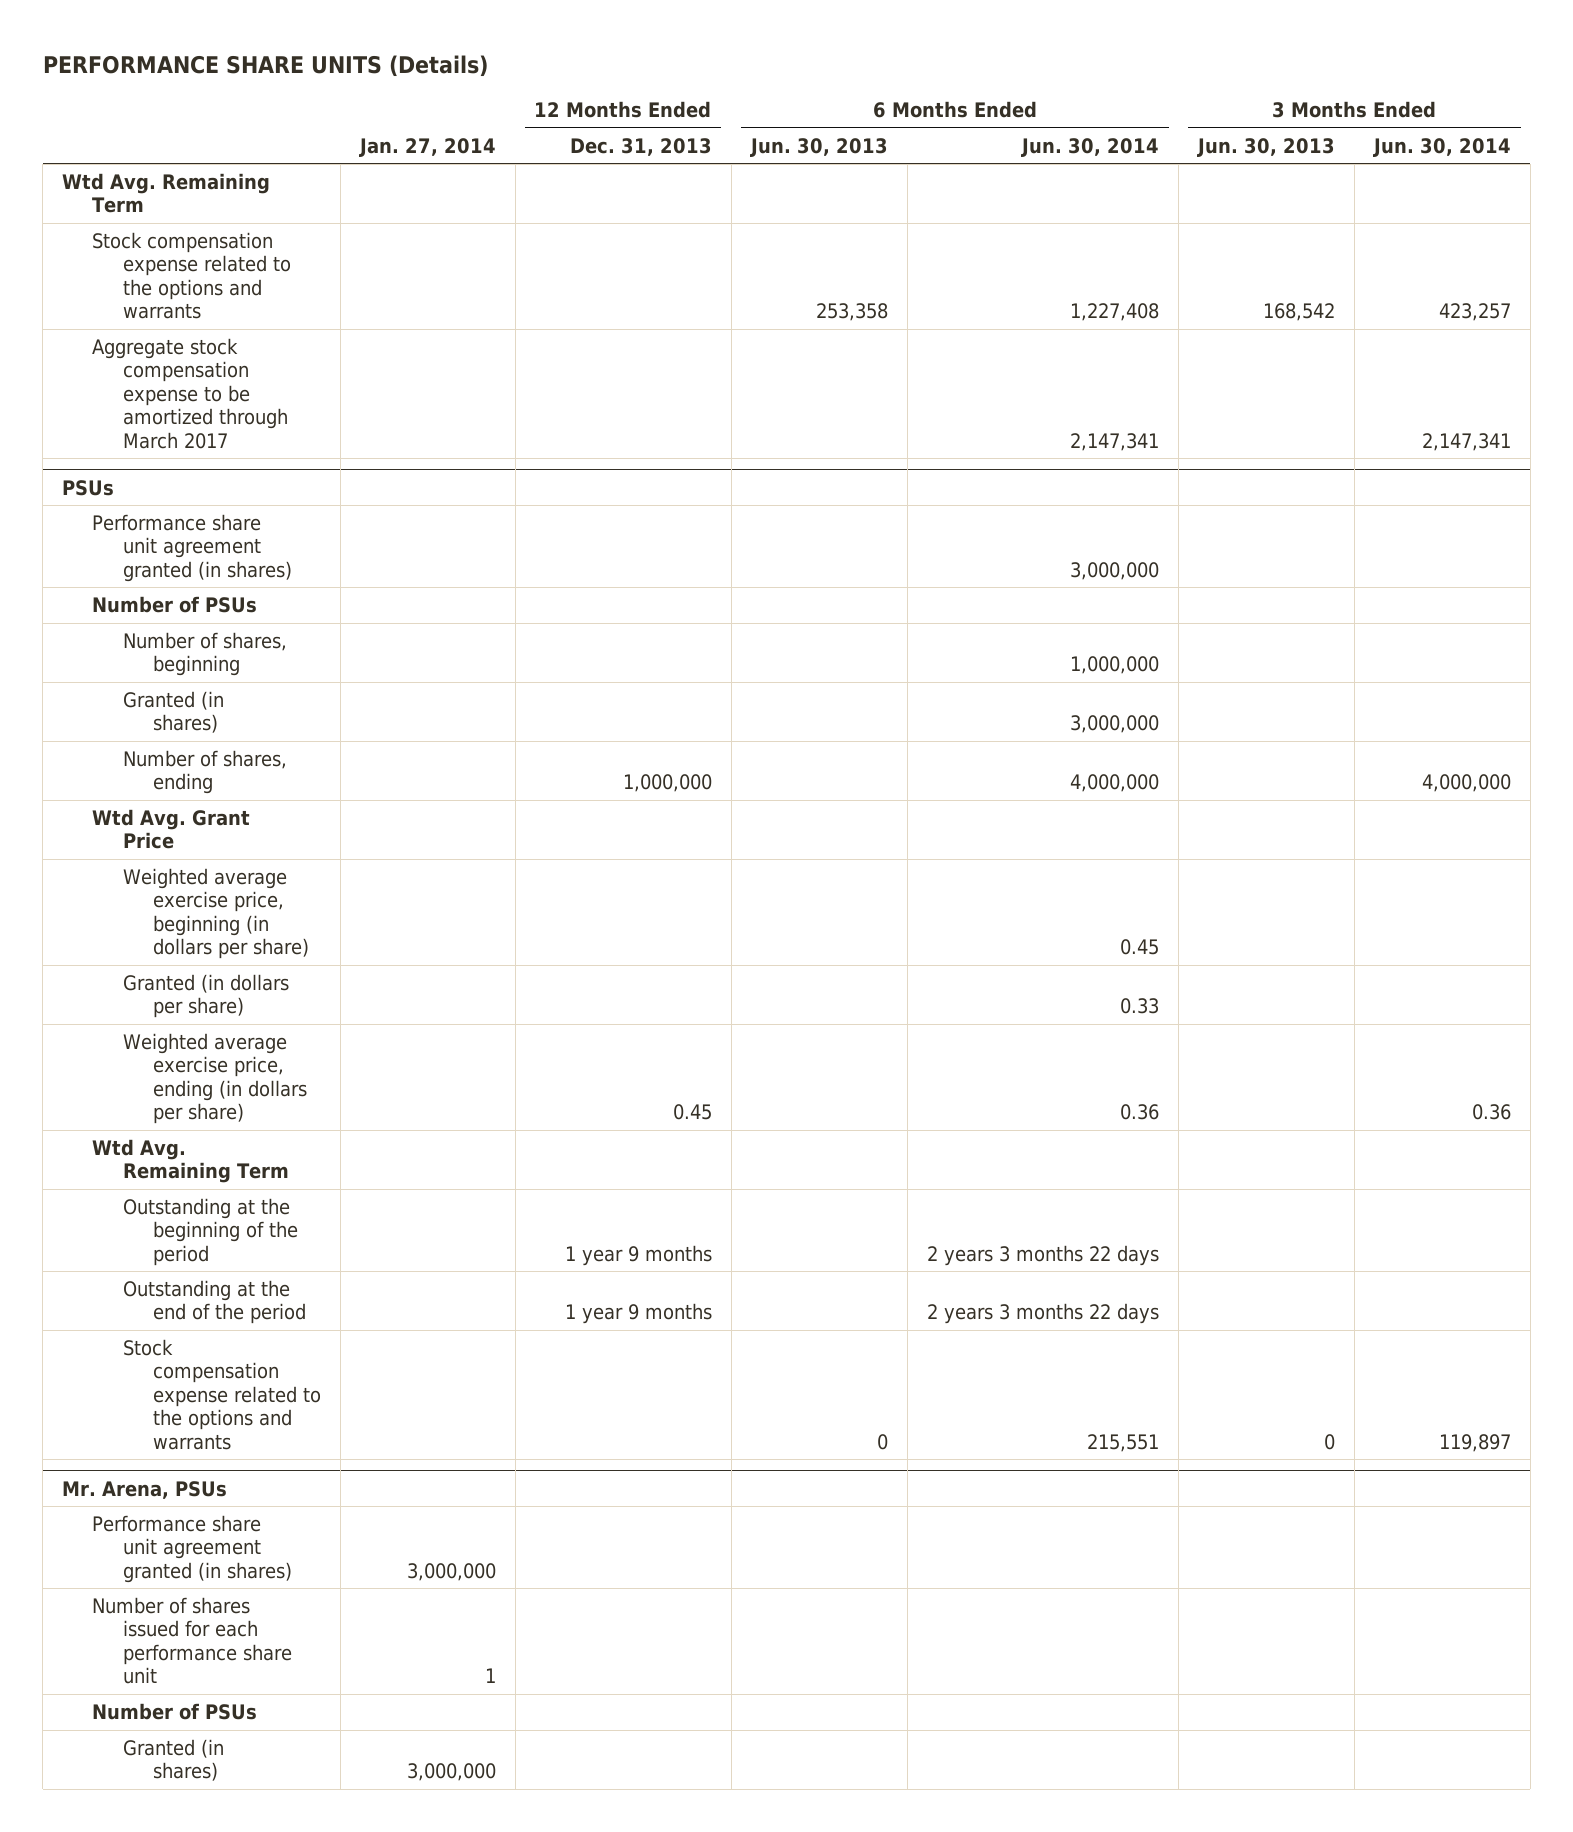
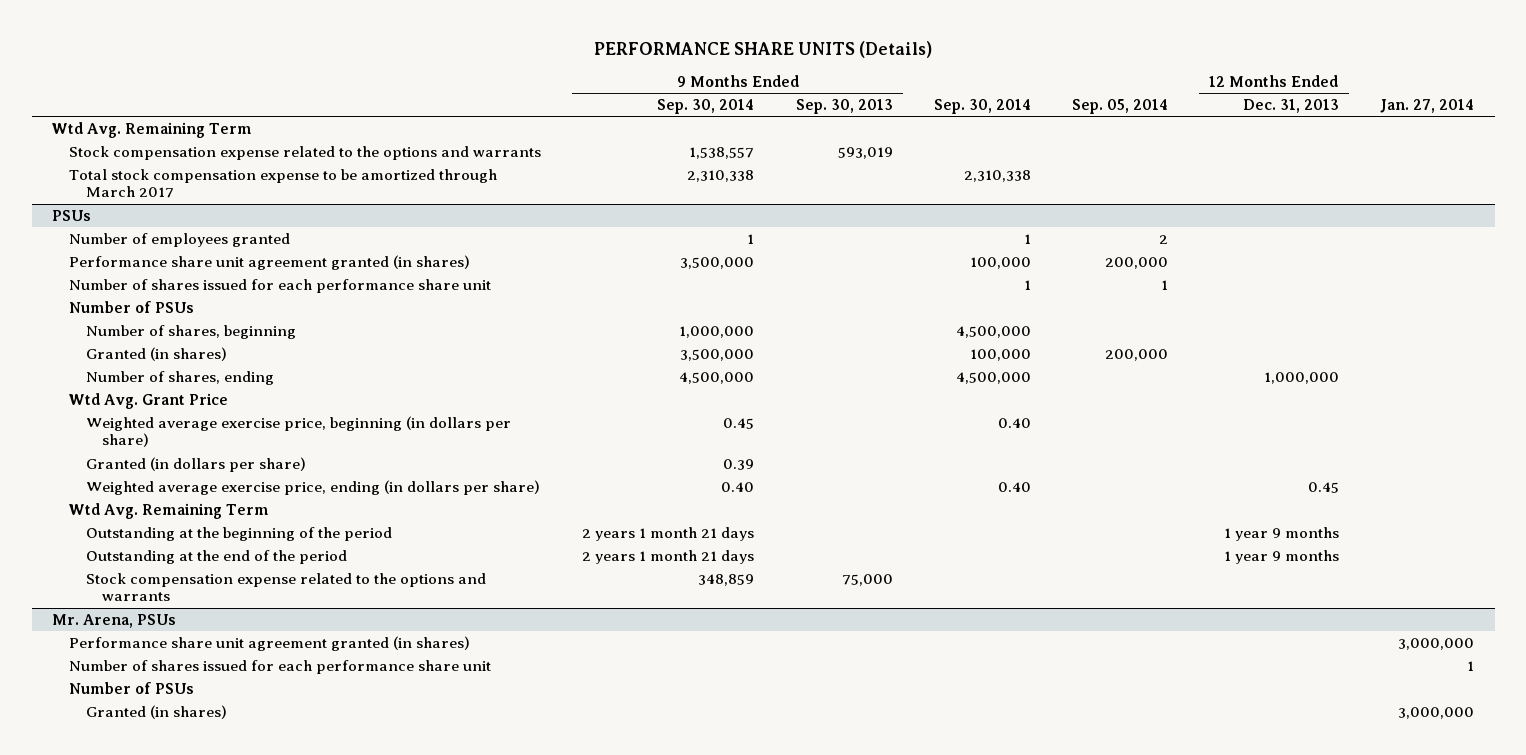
- | Jan. 27, 2014 | 12 Months Ended Dec. 31, 2013 | 6 Months Ended Jun. 30, 2013 | 6 Months Ended Jun. 30, 2014 | 3 Months Ended Jun. 30, 2013 | 3 Months Ended Jun. 30, 2014
+ | 9 Months Ended Sep. 30, 2014 | 9 Months Ended Sep. 30, 2013 | Sep. 30, 2014 | Sep. 05, 2014 | 12 Months Ended Dec. 31, 2013 | Jan. 27, 2014
- Aggregate stock compensation expense to be amortized through March 2017 | | | | 2,147,341 | | 2,147,341
+ Total stock compensation expense to be amortized through March 2017 | 2,310,338 | | 2,310,338 | | |
@ PSUs
+ Number of employees granted | 1 | | 1 | 2 | |
+ Number of shares issued for each performance share unit | | | 1 | 1 | |

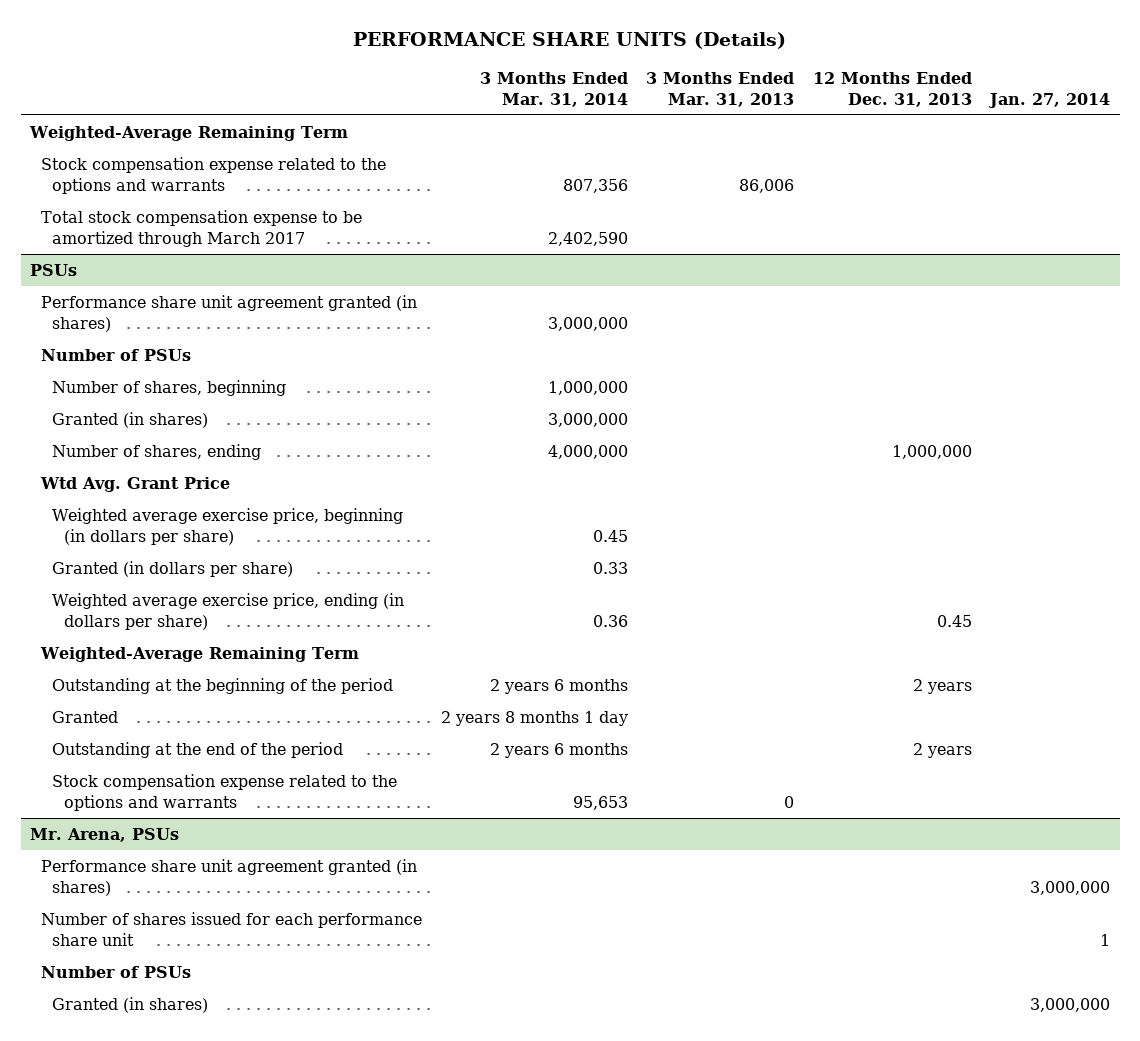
- | 9 Months Ended Sep. 30, 2014 | 9 Months Ended Sep. 30, 2013 | Sep. 30, 2014 | Sep. 05, 2014 | 12 Months Ended Dec. 31, 2013 | Jan. 27, 2014
+ | 3 Months Ended Mar. 31, 2014 | 3 Months Ended Mar. 31, 2013 | 12 Months Ended Dec. 31, 2013 | Jan. 27, 2014
- Wtd Avg. Remaining Term
+ Weighted-Average Remaining Term
@ PSUs
- Number of employees granted | 1 | | 1 | 2 | |
- Number of shares issued for each performance share unit | | | 1 | 1 | |
- Wtd Avg. Remaining Term
- Outstanding at the beginning of the period | 2 years 1 month 21 days | | | | 1 year 9 months |
- Outstanding at the end of the period | 2 years 1 month 21 days | | | | 1 year 9 months |
+ Weighted-Average Remaining Term
+ Outstanding at the beginning of the period | 2 years 6 months | | 2 years |
+ Granted | 2 years 8 months 1 day | | |
+ Outstanding at the end of the period | 2 years 6 months | | 2 years |

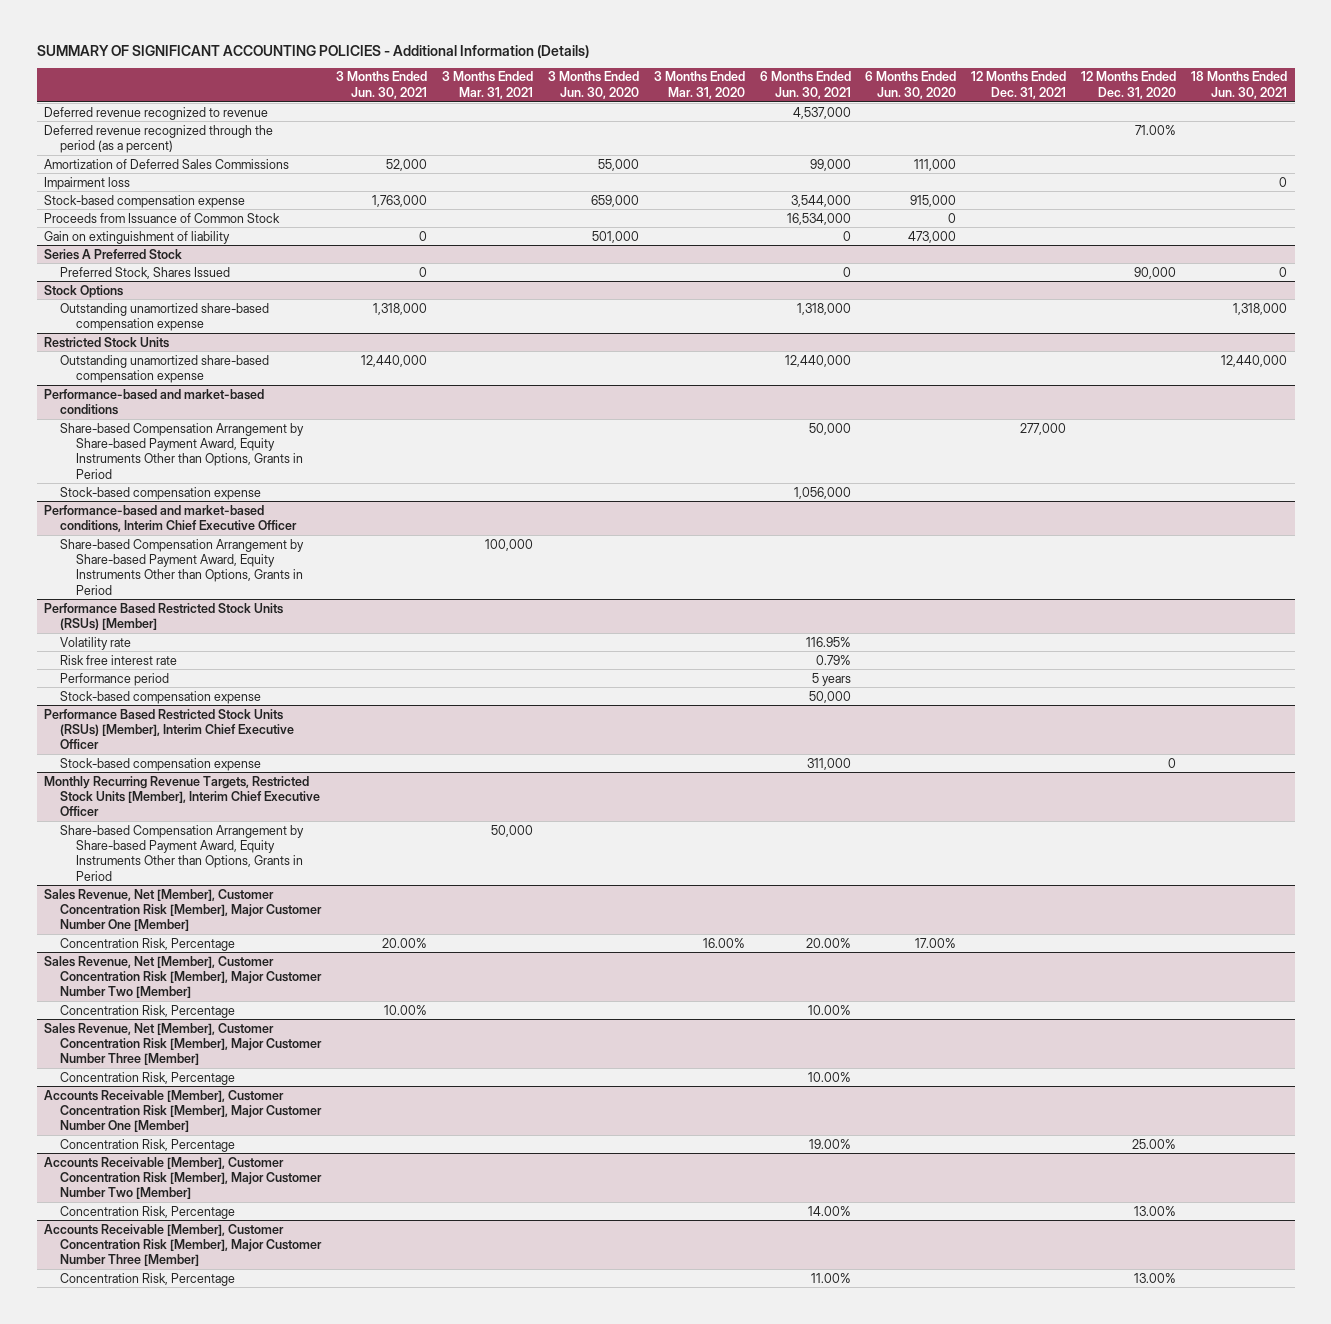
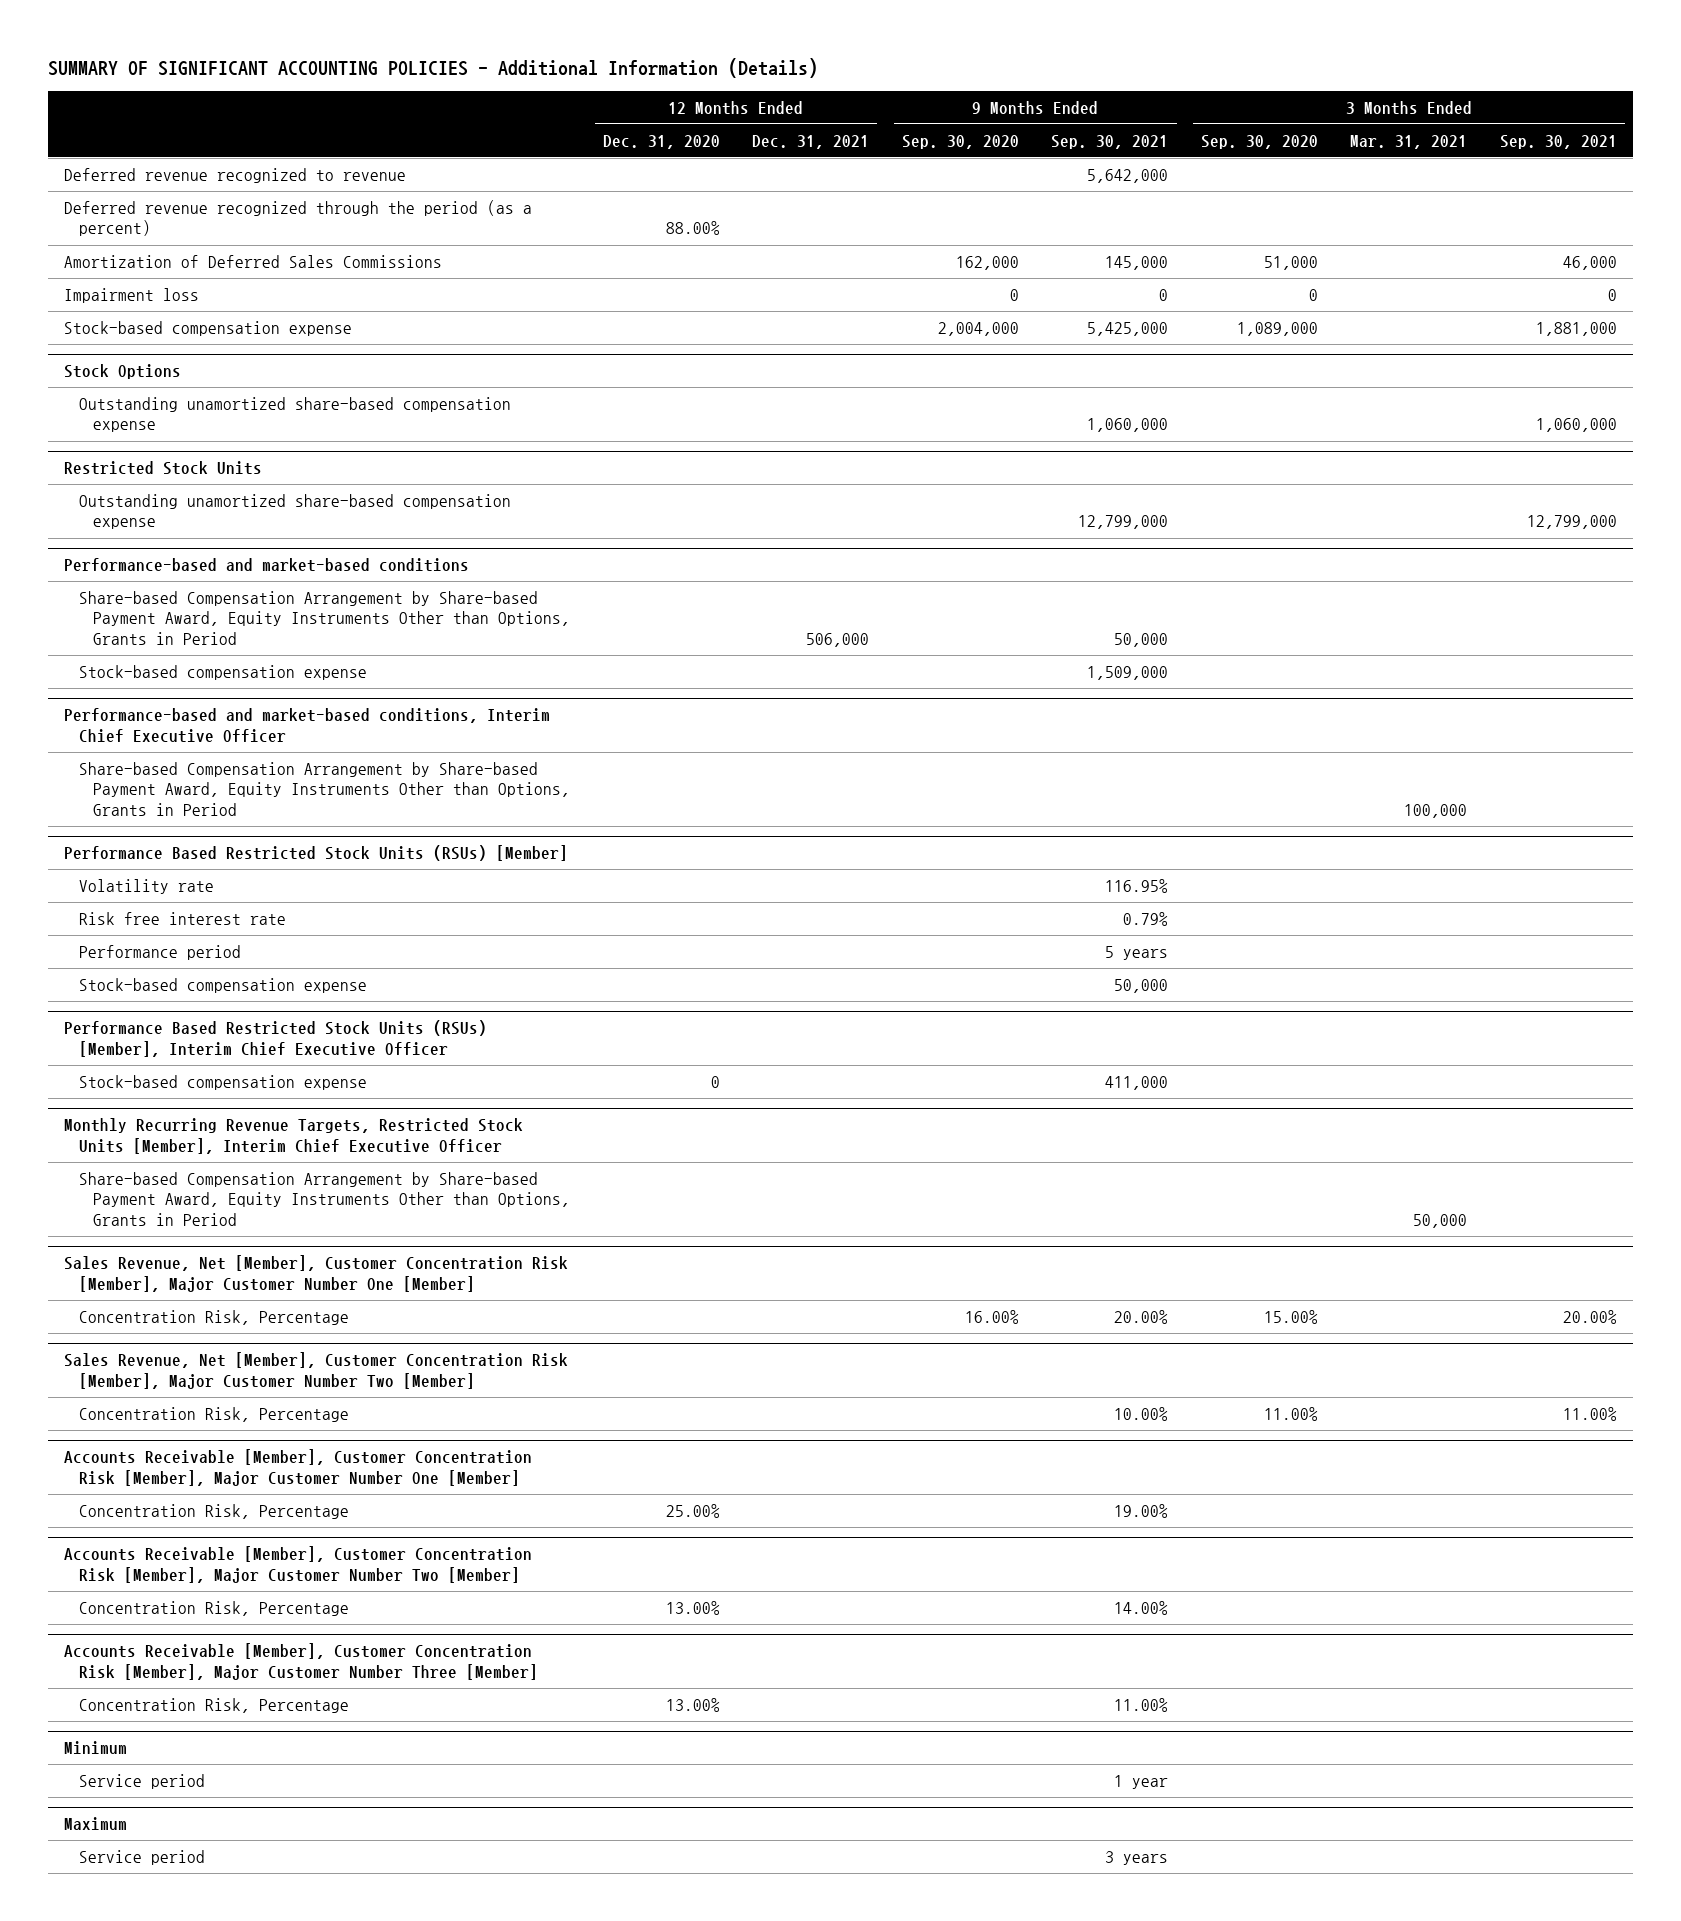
- | 3 Months Ended Jun. 30, 2021 | 3 Months Ended Mar. 31, 2021 | 3 Months Ended Jun. 30, 2020 | 3 Months Ended Mar. 31, 2020 | 6 Months Ended Jun. 30, 2021 | 6 Months Ended Jun. 30, 2020 | 12 Months Ended Dec. 31, 2021 | 12 Months Ended Dec. 31, 2020 | 18 Months Ended Jun. 30, 2021
+ | 12 Months Ended Dec. 31, 2020 | 12 Months Ended Dec. 31, 2021 | 9 Months Ended Sep. 30, 2020 | 9 Months Ended Sep. 30, 2021 | 3 Months Ended Sep. 30, 2020 | 3 Months Ended Mar. 31, 2021 | 3 Months Ended Sep. 30, 2021
- Deferred revenue recognized through the period (as a percent) | | | | | | | | 71.00% |
+ Deferred revenue recognized through the period (as a percent) | 88.00% | | | | | |
- Proceeds from Issuance of Common Stock | | | | | 16,534,000 | 0 | | |
- Gain on extinguishment of liability | 0 | | 501,000 | | 0 | 473,000 | | |
- Series A Preferred Stock
- Preferred Stock, Shares Issued | 0 | | | | 0 | | | 90,000 | 0
@ Performance-based and market-based conditions
- Share-based Compensation Arrangement by Share-based Payment Award, Equity Instruments Other than Options, Grants in Period | | | | | 50,000 | | 277,000 | |
+ Share-based Compensation Arrangement by Share-based Payment Award, Equity Instruments Other than Options, Grants in Period | | 506,000 | | 50,000 | | |
- Sales Revenue, Net [Member], Customer Concentration Risk [Member], Major Customer Number Three [Member]
- Concentration Risk, Percentage | | | | | 10.00% | | | |
+ Minimum
+ Service period | | | | 1 year | | |
+ Maximum
+ Service period | | | | 3 years | | |

